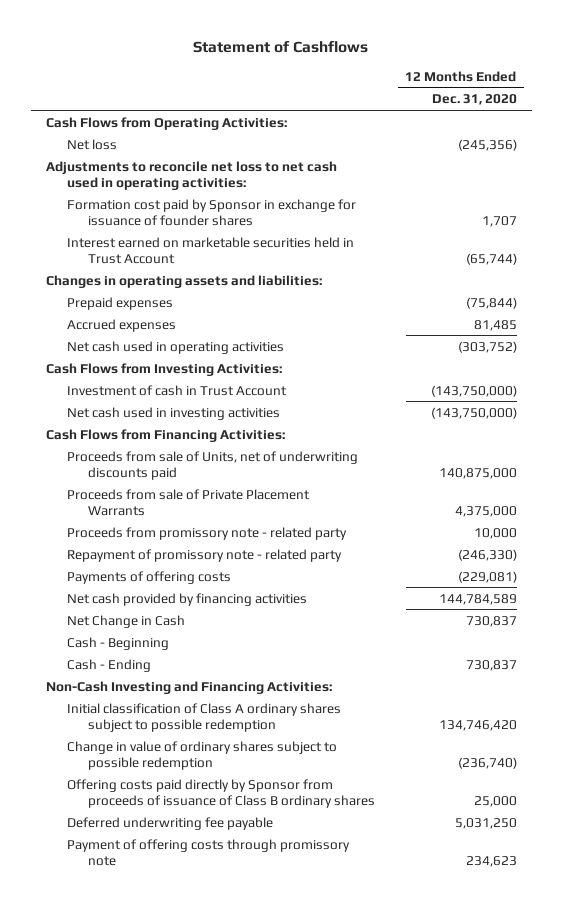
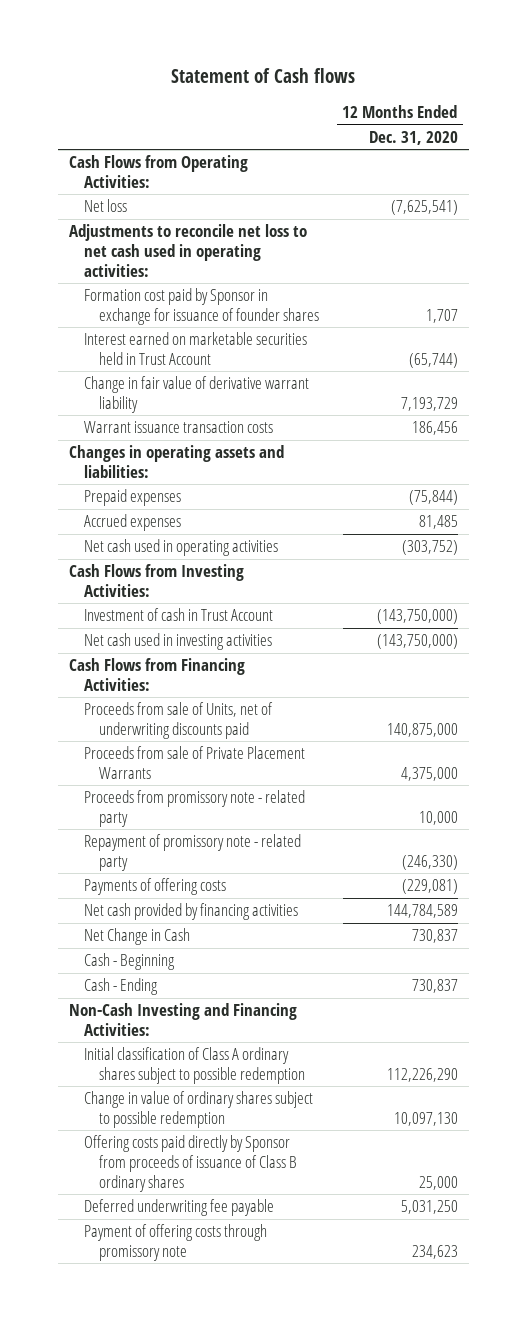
- Statement of Cashflows
+ Statement of Cash flows
- Net loss | (245,356)
+ Net loss | (7,625,541)
+ Change in fair value of derivative warrant liability | 7,193,729
+ Warrant issuance transaction costs | 186,456
- Initial classification of Class A ordinary shares subject to possible redemption | 134,746,420
- Change in value of ordinary shares subject to possible redemption | (236,740)
+ Initial classification of Class A ordinary shares subject to possible redemption | 112,226,290
+ Change in value of ordinary shares subject to possible redemption | 10,097,130

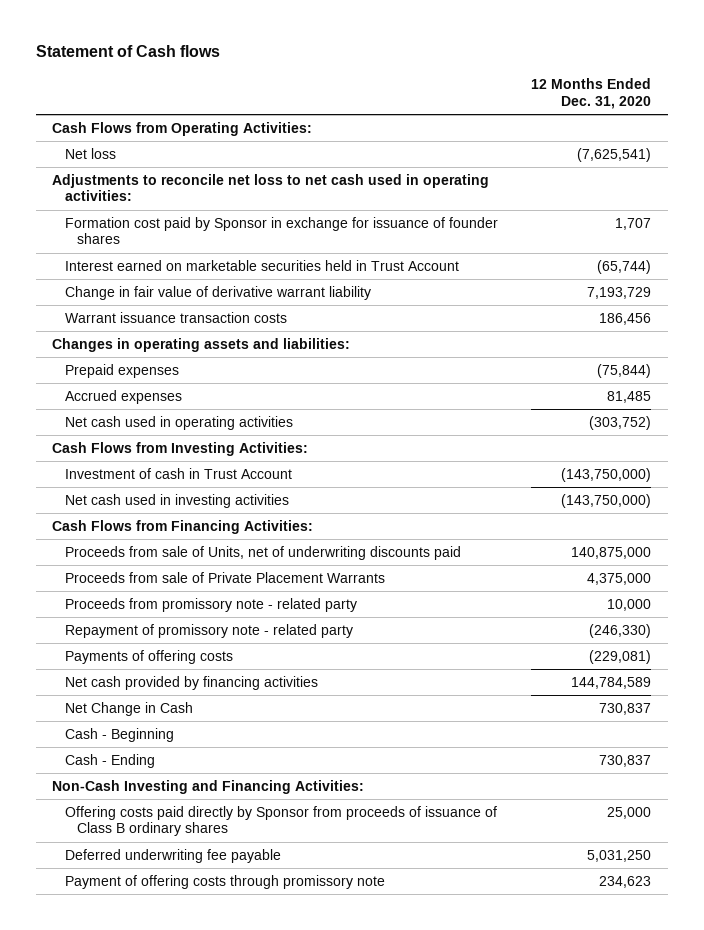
- Initial classification of Class A ordinary shares subject to possible redemption | 112,226,290
- Change in value of ordinary shares subject to possible redemption | 10,097,130

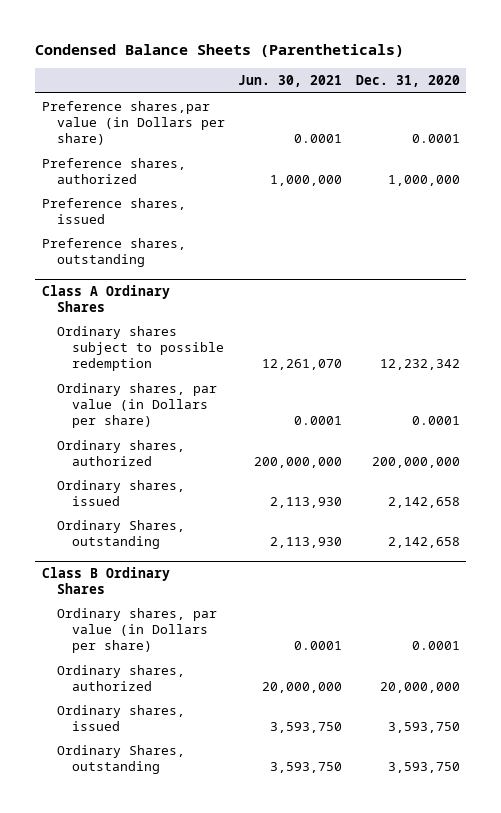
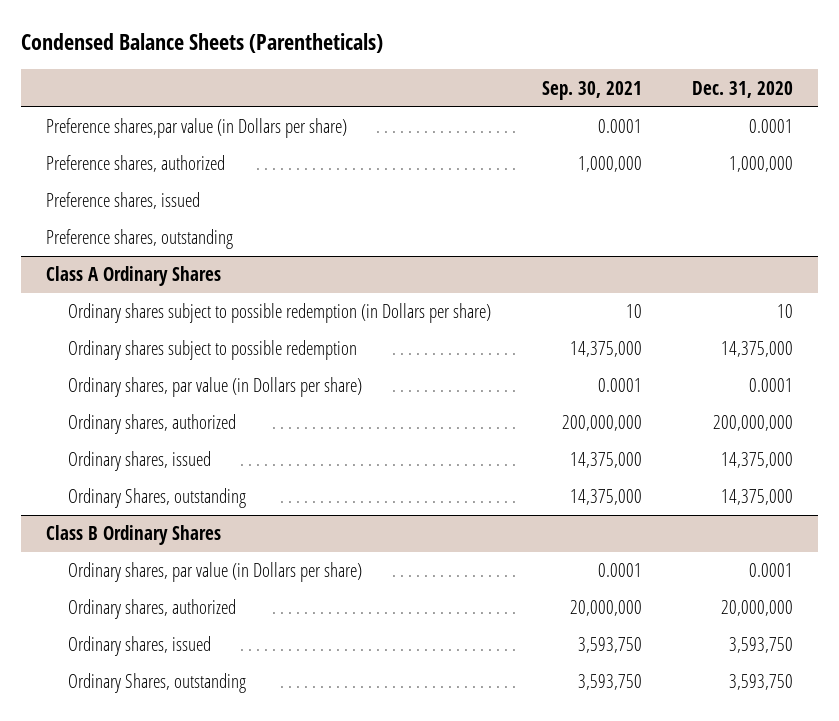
- | Jun. 30, 2021 | Dec. 31, 2020
+ | Sep. 30, 2021 | Dec. 31, 2020
@ Class A Ordinary Shares
- Ordinary shares subject to possible redemption | 12,261,070 | 12,232,342
+ Ordinary shares subject to possible redemption (in Dollars per share) | 10 | 10
+ Ordinary shares subject to possible redemption | 14,375,000 | 14,375,000
- Ordinary shares, issued | 2,113,930 | 2,142,658
- Ordinary Shares, outstanding | 2,113,930 | 2,142,658
+ Ordinary shares, issued | 14,375,000 | 14,375,000
+ Ordinary Shares, outstanding | 14,375,000 | 14,375,000

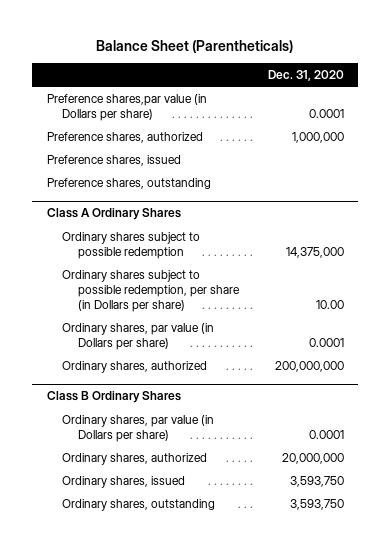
- Condensed Balance Sheets (Parentheticals)
+ Balance Sheet (Parentheticals)
- | Sep. 30, 2021 | Dec. 31, 2020
+ | Dec. 31, 2020
@ Class A Ordinary Shares
- Ordinary shares subject to possible redemption (in Dollars per share) | 10 | 10
+ Ordinary shares subject to possible redemption, per share (in Dollars per share) | 10.00
- Ordinary shares, issued | 14,375,000 | 14,375,000
- Ordinary Shares, outstanding | 14,375,000 | 14,375,000
@ Class B Ordinary Shares
- Ordinary Shares, outstanding | 3,593,750 | 3,593,750
+ Ordinary shares, outstanding | 3,593,750

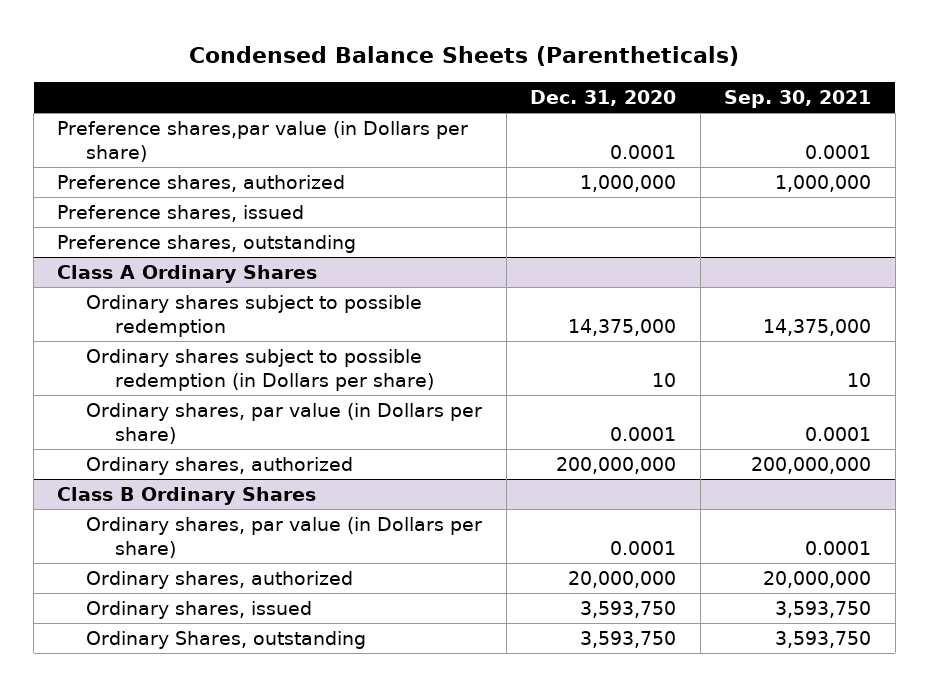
- Balance Sheet (Parentheticals)
+ Condensed Balance Sheets (Parentheticals)
- | Dec. 31, 2020
+ | Dec. 31, 2020 | Sep. 30, 2021
@ Class A Ordinary Shares
- Ordinary shares subject to possible redemption, per share (in Dollars per share) | 10.00
+ Ordinary shares subject to possible redemption (in Dollars per share) | 10 | 10
@ Class B Ordinary Shares
- Ordinary shares, outstanding | 3,593,750
+ Ordinary Shares, outstanding | 3,593,750 | 3,593,750

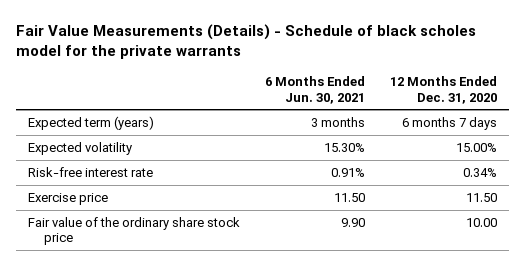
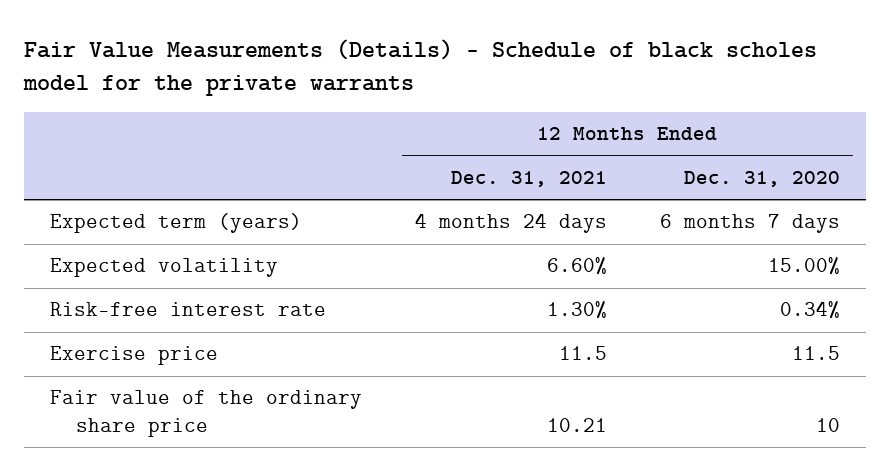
- | 6 Months Ended Jun. 30, 2021 | 12 Months Ended Dec. 31, 2020
+ | 12 Months Ended Dec. 31, 2021 | 12 Months Ended Dec. 31, 2020
- Exercise price | 11.50 | 11.50
- Fair value of the ordinary share stock price | 9.90 | 10.00
+ Exercise price | 11.5 | 11.5
+ Fair value of the ordinary share price | 10.21 | 10

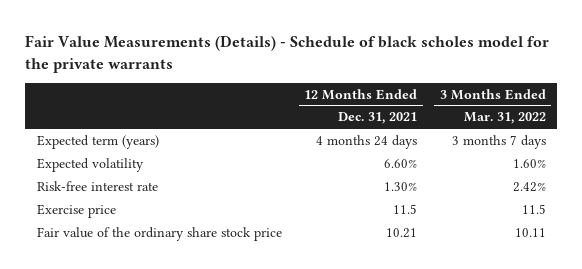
- | 12 Months Ended Dec. 31, 2021 | 12 Months Ended Dec. 31, 2020
+ | 12 Months Ended Dec. 31, 2021 | 3 Months Ended Mar. 31, 2022
- Fair value of the ordinary share price | 10.21 | 10
+ Fair value of the ordinary share stock price | 10.21 | 10.11

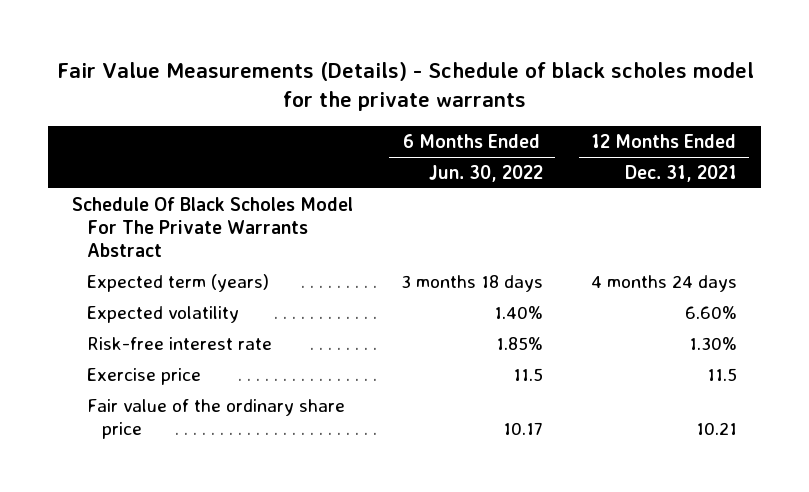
- | 12 Months Ended Dec. 31, 2021 | 3 Months Ended Mar. 31, 2022
+ | 6 Months Ended Jun. 30, 2022 | 12 Months Ended Dec. 31, 2021
+ Schedule Of Black Scholes Model For The Private Warrants Abstract
- Fair value of the ordinary share stock price | 10.21 | 10.11
+ Fair value of the ordinary share price | 10.17 | 10.21

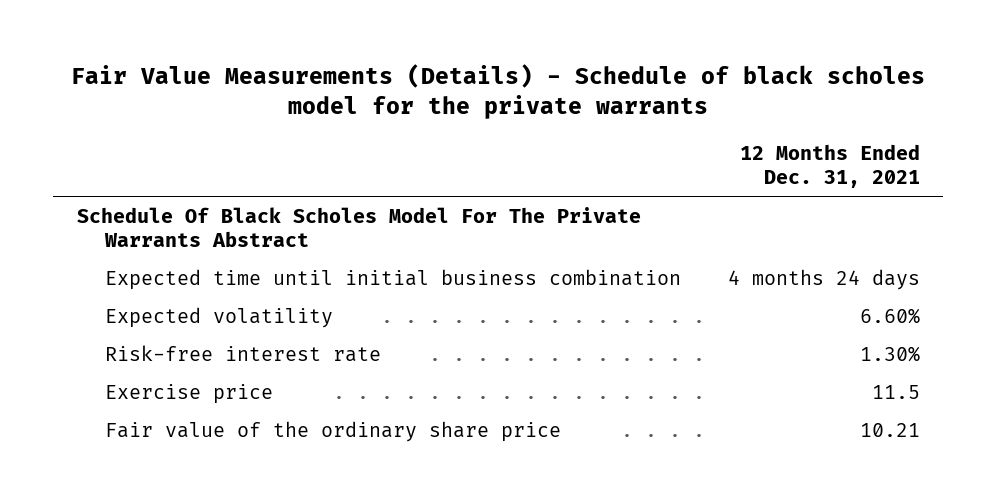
- | 6 Months Ended Jun. 30, 2022 | 12 Months Ended Dec. 31, 2021
+ | 12 Months Ended Dec. 31, 2021
- Expected term (years) | 3 months 18 days | 4 months 24 days
+ Expected time until initial business combination | 4 months 24 days

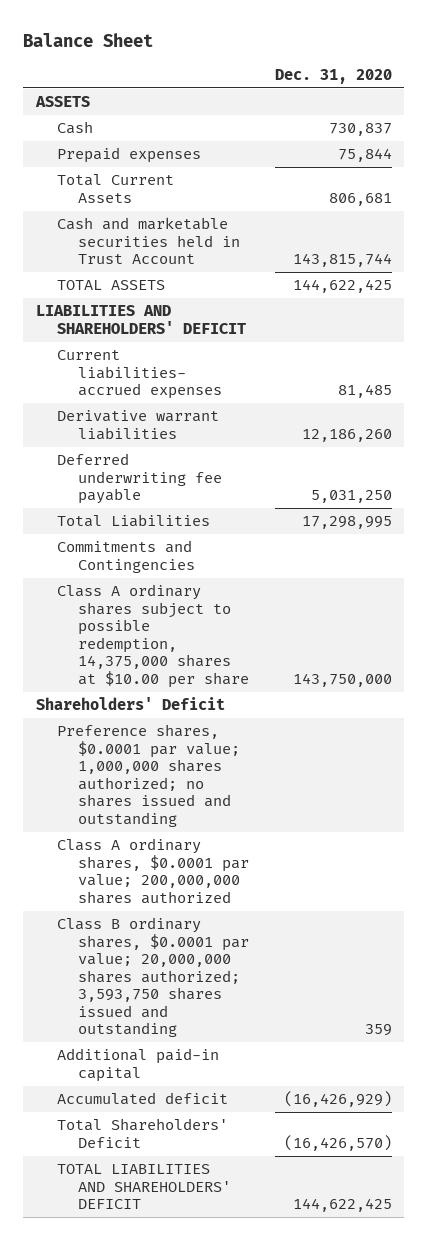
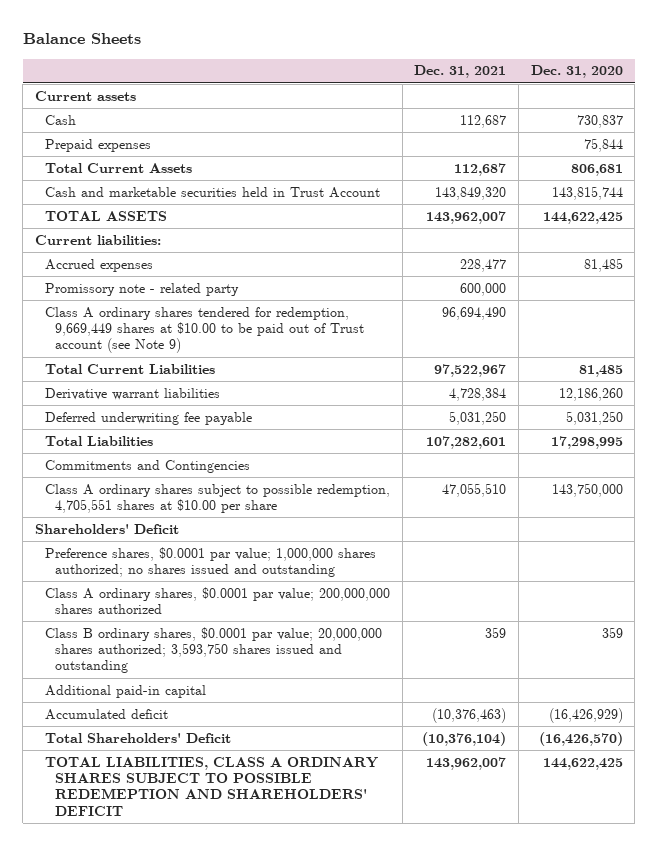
- Balance Sheet
+ Balance Sheets
- | Dec. 31, 2020
+ | Dec. 31, 2021 | Dec. 31, 2020
- ASSETS
+ Current assets
- LIABILITIES AND SHAREHOLDERS' DEFICIT
- Current liabilities- accrued expenses | 81,485
+ Current liabilities:
+ Accrued expenses | 228,477 | 81,485
+ Promissory note - related party | 600,000 |
+ Class A ordinary shares tendered for redemption, 9,669,449 shares at $10.00 to be paid out of Trust account (see Note 9) | 96,694,490 |
+ Total Current Liabilities | 97,522,967 | 81,485
- Class A ordinary shares subject to possible redemption, 14,375,000 shares at $10.00 per share | 143,750,000
+ Class A ordinary shares subject to possible redemption, 4,705,551 shares at $10.00 per share | 47,055,510 | 143,750,000
- TOTAL LIABILITIES AND SHAREHOLDERS' DEFICIT | 144,622,425
+ TOTAL LIABILITIES, CLASS A ORDINARY SHARES SUBJECT TO POSSIBLE REDEMEPTION AND SHAREHOLDERS' DEFICIT | 143,962,007 | 144,622,425

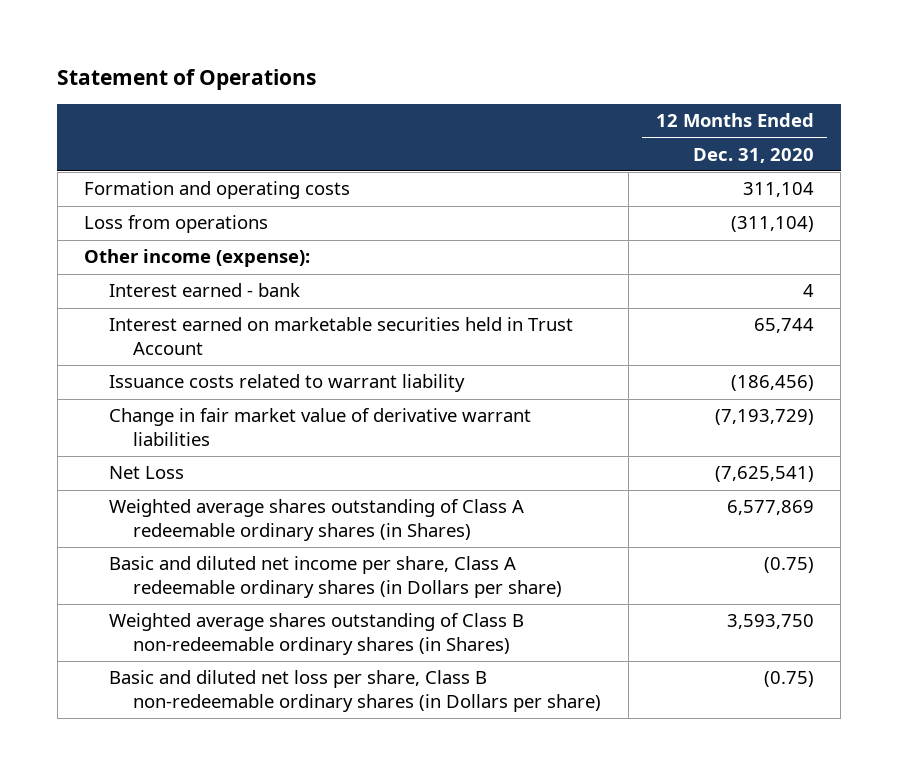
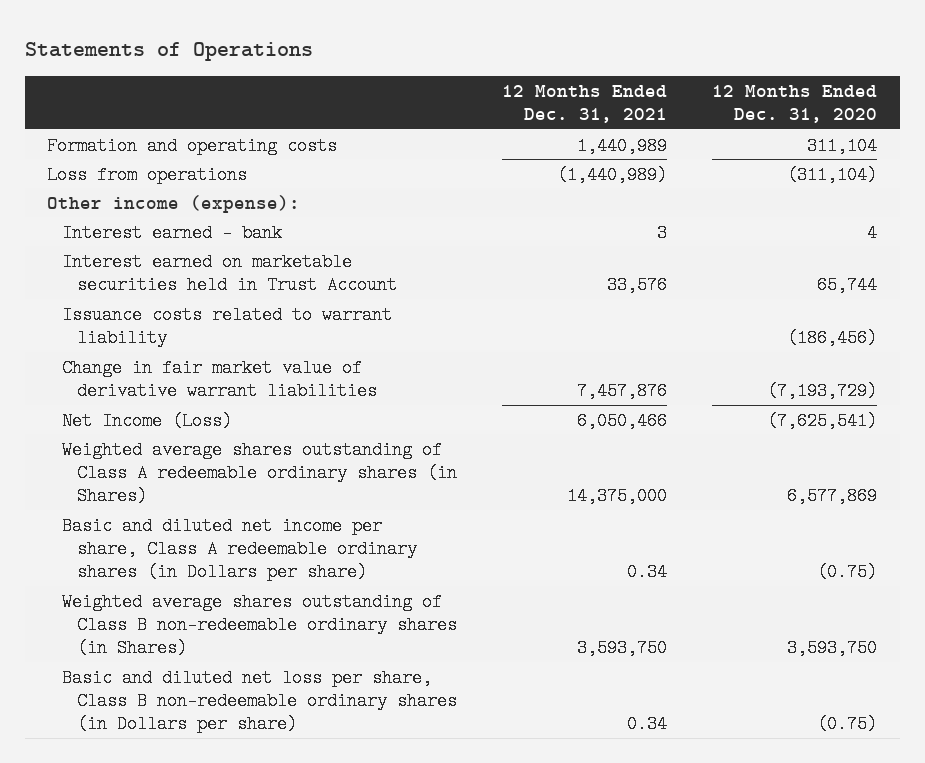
- Statement of Operations
+ Statements of Operations
- | 12 Months Ended Dec. 31, 2020
+ | 12 Months Ended Dec. 31, 2021 | 12 Months Ended Dec. 31, 2020
- Net Loss | (7,625,541)
+ Net Income (Loss) | 6,050,466 | (7,625,541)

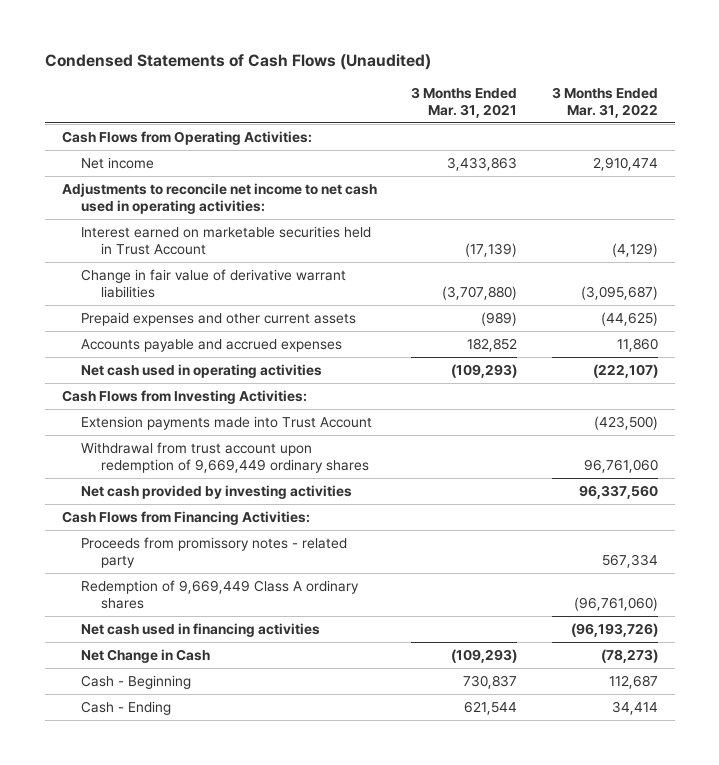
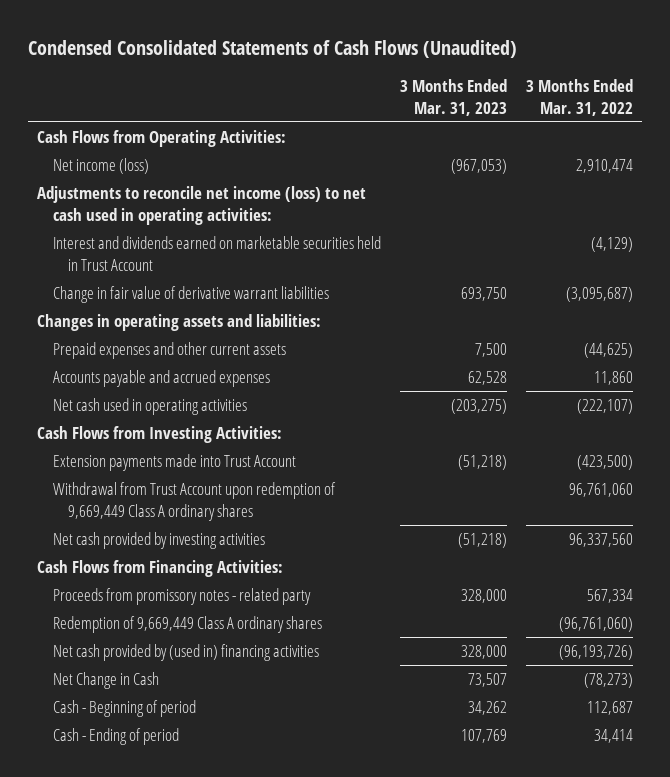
- Condensed Statements of Cash Flows (Unaudited)
+ Condensed Consolidated Statements of Cash Flows (Unaudited)
- | 3 Months Ended Mar. 31, 2021 | 3 Months Ended Mar. 31, 2022
+ | 3 Months Ended Mar. 31, 2023 | 3 Months Ended Mar. 31, 2022
- Net income | 3,433,863 | 2,910,474
- Adjustments to reconcile net income to net cash used in operating activities:
- Interest earned on marketable securities held in Trust Account | (17,139) | (4,129)
+ Net income (loss) | (967,053) | 2,910,474
+ Adjustments to reconcile net income (loss) to net cash used in operating activities:
+ Interest and dividends earned on marketable securities held in Trust Account | | (4,129)
+ Changes in operating assets and liabilities:
- Withdrawal from trust account upon redemption of 9,669,449 ordinary shares | | 96,761,060
+ Withdrawal from Trust Account upon redemption of 9,669,449 Class A ordinary shares | | 96,761,060
- Net cash used in financing activities | | (96,193,726)
+ Net cash provided by (used in) financing activities | 328,000 | (96,193,726)
- Cash - Beginning | 730,837 | 112,687
- Cash - Ending | 621,544 | 34,414
+ Cash - Beginning of period | 34,262 | 112,687
+ Cash - Ending of period | 107,769 | 34,414

